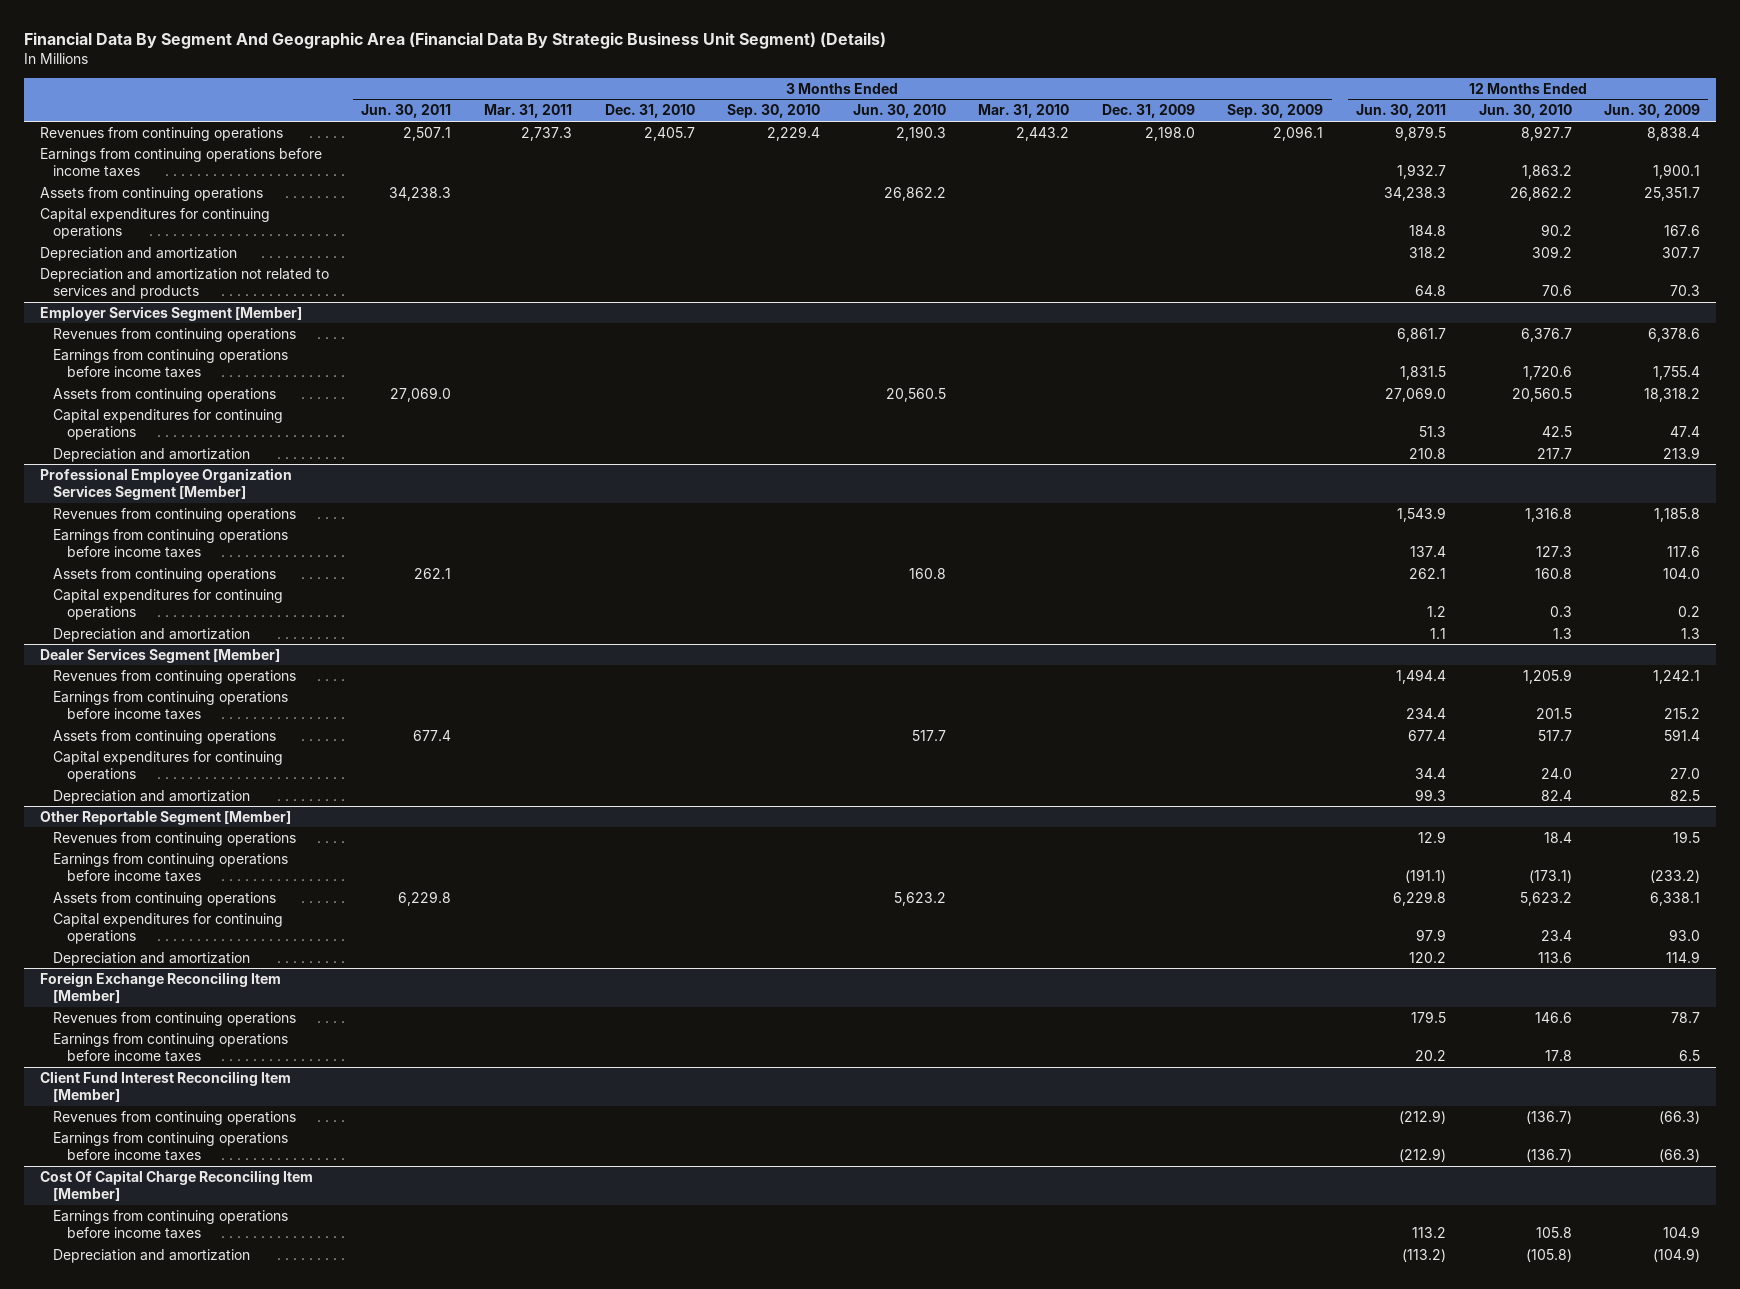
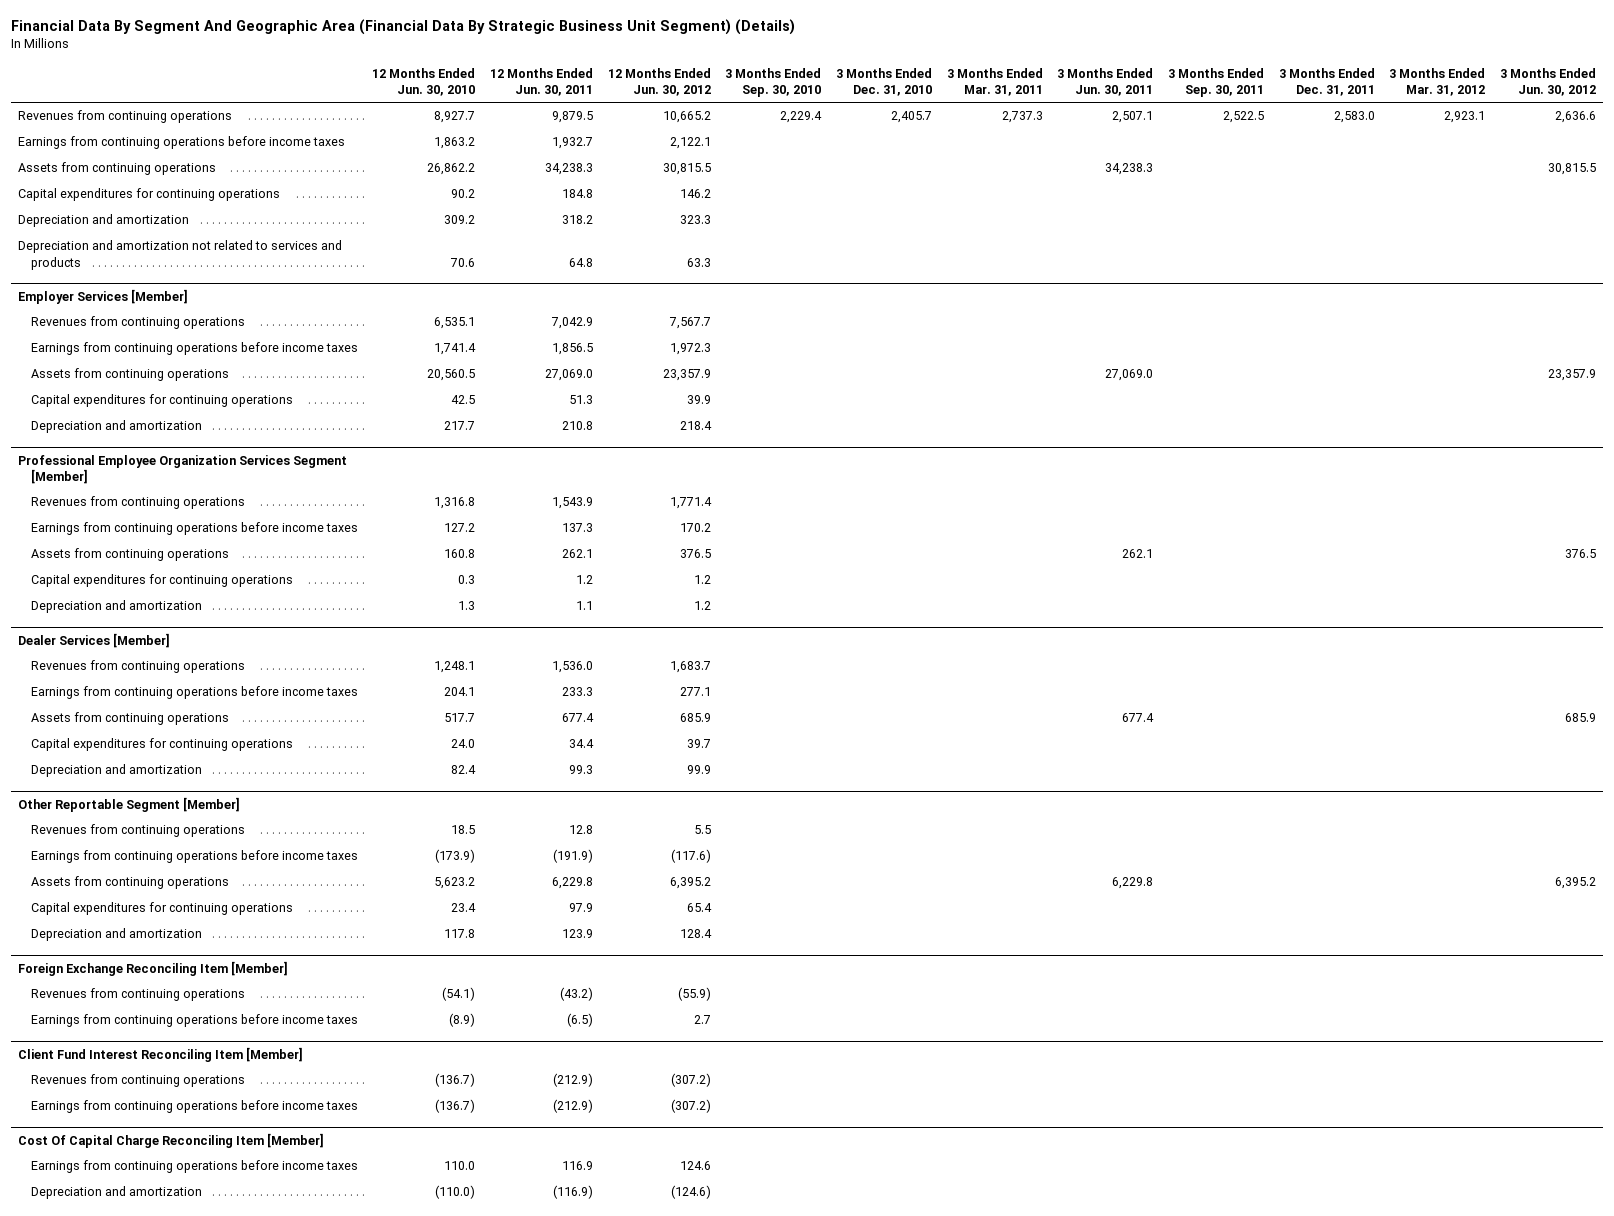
- | 3 Months Ended Jun. 30, 2011 | 3 Months Ended Mar. 31, 2011 | 3 Months Ended Dec. 31, 2010 | 3 Months Ended Sep. 30, 2010 | 3 Months Ended Jun. 30, 2010 | 3 Months Ended Mar. 31, 2010 | 3 Months Ended Dec. 31, 2009 | 3 Months Ended Sep. 30, 2009 | 12 Months Ended Jun. 30, 2011 | 12 Months Ended Jun. 30, 2010 | 12 Months Ended Jun. 30, 2009
+ | 12 Months Ended Jun. 30, 2010 | 12 Months Ended Jun. 30, 2011 | 12 Months Ended Jun. 30, 2012 | 3 Months Ended Sep. 30, 2010 | 3 Months Ended Dec. 31, 2010 | 3 Months Ended Mar. 31, 2011 | 3 Months Ended Jun. 30, 2011 | 3 Months Ended Sep. 30, 2011 | 3 Months Ended Dec. 31, 2011 | 3 Months Ended Mar. 31, 2012 | 3 Months Ended Jun. 30, 2012
- Employer Services Segment [Member]
- Revenues from continuing operations | | | | | | | | | 6,861.7 | 6,376.7 | 6,378.6
- Earnings from continuing operations before income taxes | | | | | | | | | 1,831.5 | 1,720.6 | 1,755.4
+ Employer Services [Member]
+ Revenues from continuing operations | 6,535.1 | 7,042.9 | 7,567.7 | | | | | | | |
+ Earnings from continuing operations before income taxes | 1,741.4 | 1,856.5 | 1,972.3 | | | | | | | |
@ Professional Employee Organization Services Segment [Member]
- Earnings from continuing operations before income taxes | | | | | | | | | 137.4 | 127.3 | 117.6
+ Earnings from continuing operations before income taxes | 127.2 | 137.3 | 170.2 | | | | | | | |
- Dealer Services Segment [Member]
- Revenues from continuing operations | | | | | | | | | 1,494.4 | 1,205.9 | 1,242.1
- Earnings from continuing operations before income taxes | | | | | | | | | 234.4 | 201.5 | 215.2
+ Dealer Services [Member]
+ Revenues from continuing operations | 1,248.1 | 1,536.0 | 1,683.7 | | | | | | | |
+ Earnings from continuing operations before income taxes | 204.1 | 233.3 | 277.1 | | | | | | | |
@ Other Reportable Segment [Member]
- Revenues from continuing operations | | | | | | | | | 12.9 | 18.4 | 19.5
- Earnings from continuing operations before income taxes | | | | | | | | | (191.1) | (173.1) | (233.2)
+ Revenues from continuing operations | 18.5 | 12.8 | 5.5 | | | | | | | |
+ Earnings from continuing operations before income taxes | (173.9) | (191.9) | (117.6) | | | | | | | |
- Depreciation and amortization | | | | | | | | | 120.2 | 113.6 | 114.9
+ Depreciation and amortization | 117.8 | 123.9 | 128.4 | | | | | | | |
@ Foreign Exchange Reconciling Item [Member]
- Revenues from continuing operations | | | | | | | | | 179.5 | 146.6 | 78.7
- Earnings from continuing operations before income taxes | | | | | | | | | 20.2 | 17.8 | 6.5
+ Revenues from continuing operations | (54.1) | (43.2) | (55.9) | | | | | | | |
+ Earnings from continuing operations before income taxes | (8.9) | (6.5) | 2.7 | | | | | | | |
@ Cost Of Capital Charge Reconciling Item [Member]
- Earnings from continuing operations before income taxes | | | | | | | | | 113.2 | 105.8 | 104.9
- Depreciation and amortization | | | | | | | | | (113.2) | (105.8) | (104.9)
+ Earnings from continuing operations before income taxes | 110.0 | 116.9 | 124.6 | | | | | | | |
+ Depreciation and amortization | (110.0) | (116.9) | (124.6) | | | | | | | |

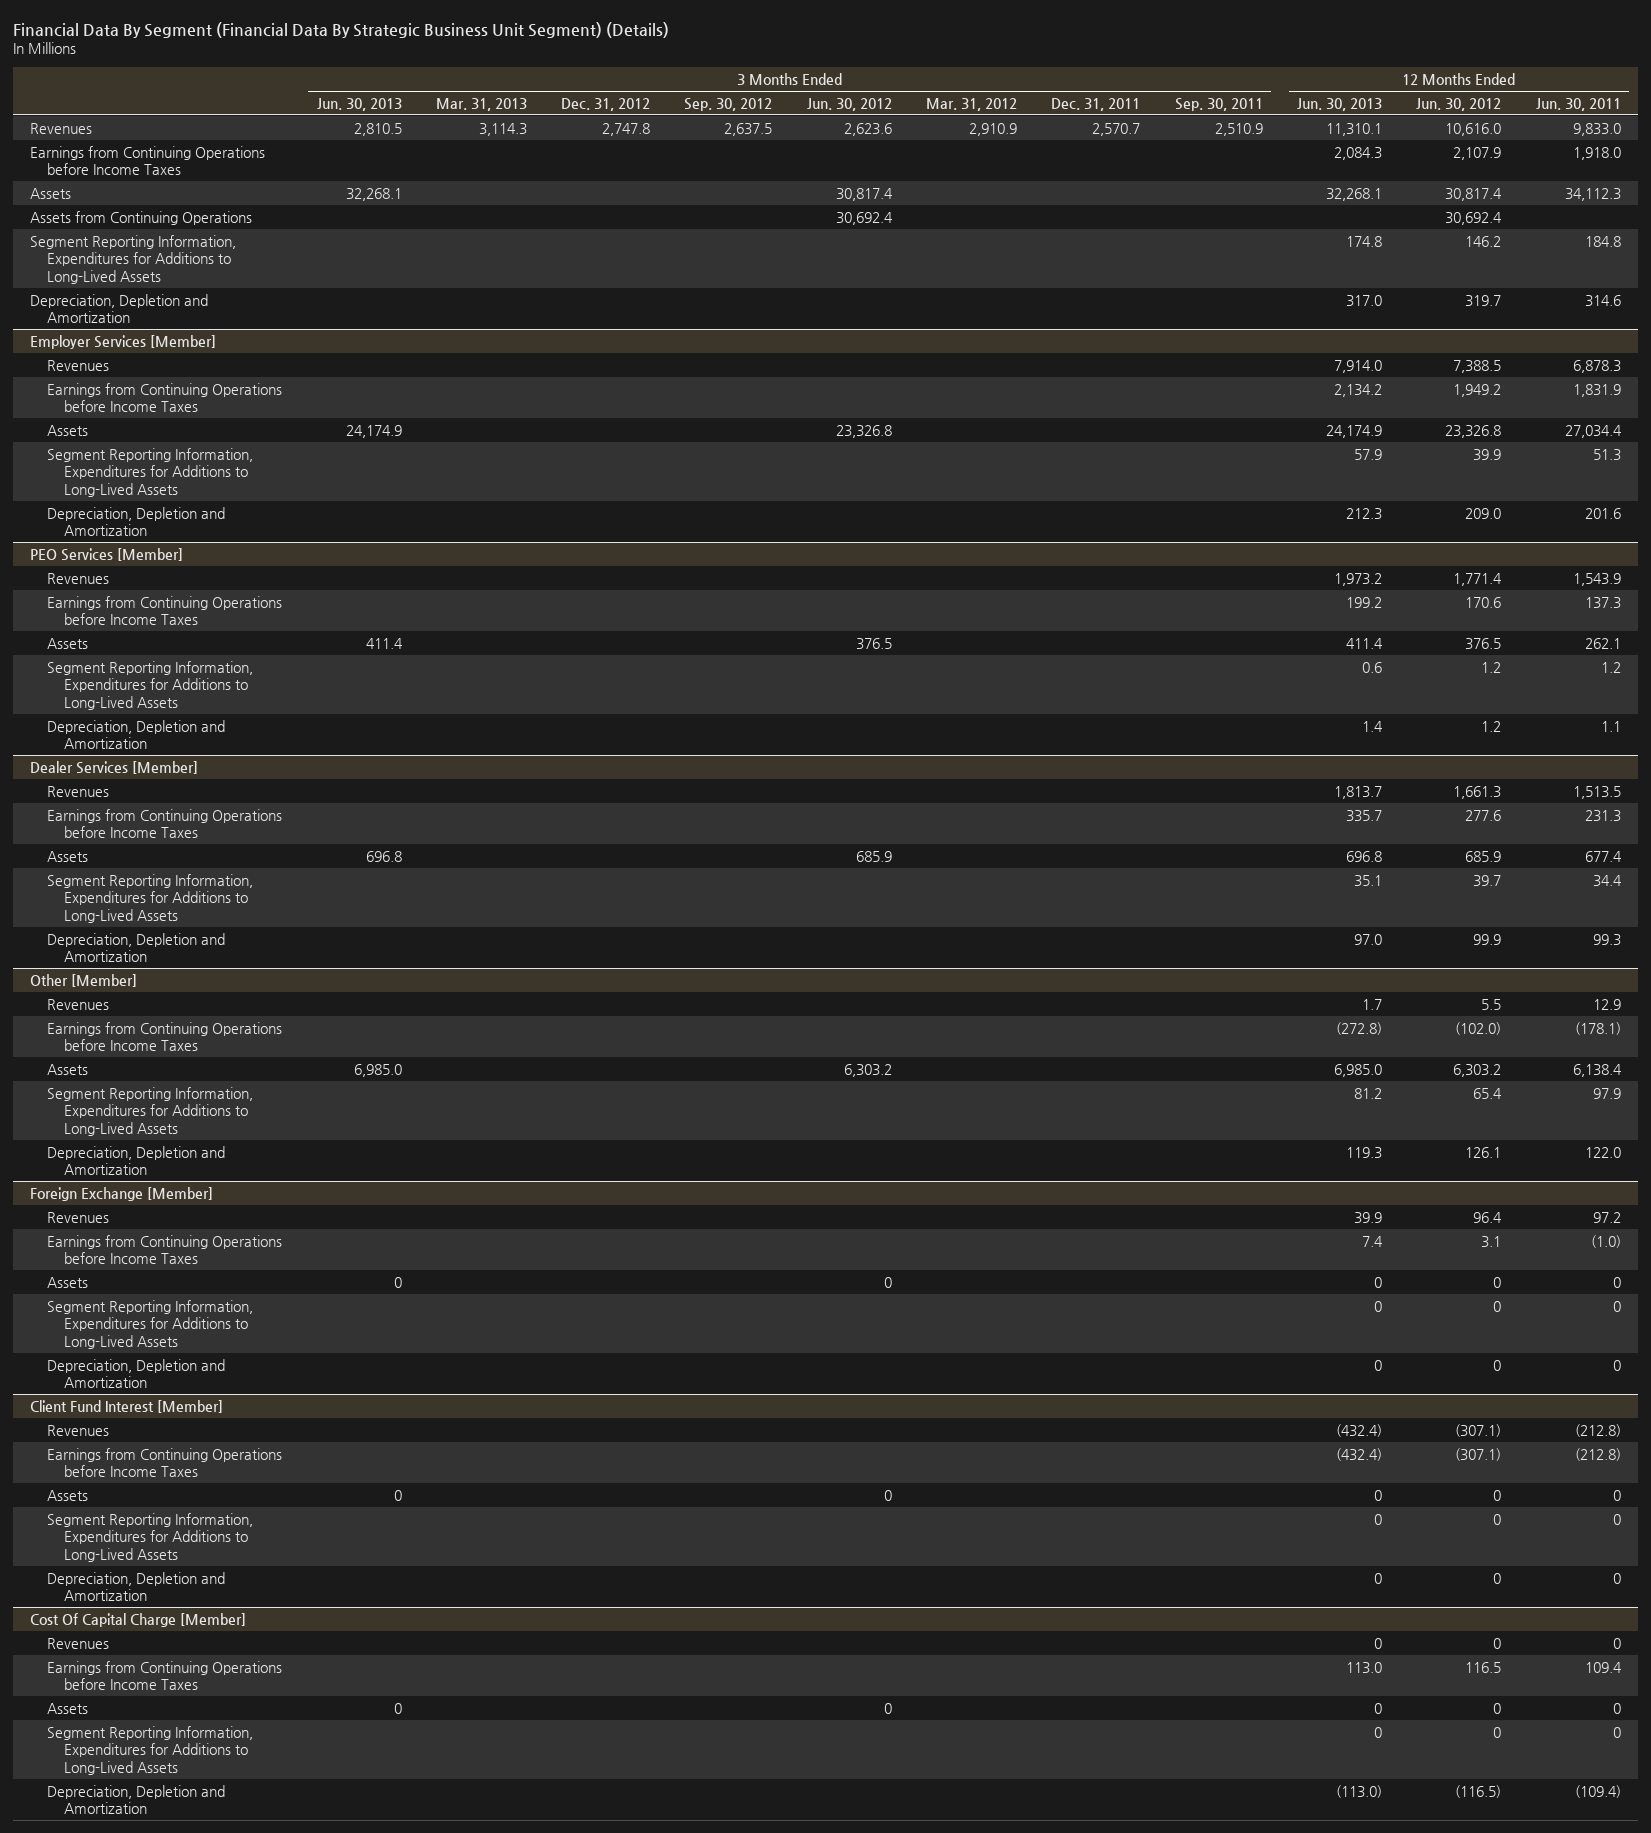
- Financial Data By Segment And Geographic Area (Financial Data By Strategic Business Unit Segment) (Details)
+ Financial Data By Segment (Financial Data By Strategic Business Unit Segment) (Details)
- | 12 Months Ended Jun. 30, 2010 | 12 Months Ended Jun. 30, 2011 | 12 Months Ended Jun. 30, 2012 | 3 Months Ended Sep. 30, 2010 | 3 Months Ended Dec. 31, 2010 | 3 Months Ended Mar. 31, 2011 | 3 Months Ended Jun. 30, 2011 | 3 Months Ended Sep. 30, 2011 | 3 Months Ended Dec. 31, 2011 | 3 Months Ended Mar. 31, 2012 | 3 Months Ended Jun. 30, 2012
+ | 3 Months Ended Jun. 30, 2013 | 3 Months Ended Mar. 31, 2013 | 3 Months Ended Dec. 31, 2012 | 3 Months Ended Sep. 30, 2012 | 3 Months Ended Jun. 30, 2012 | 3 Months Ended Mar. 31, 2012 | 3 Months Ended Dec. 31, 2011 | 3 Months Ended Sep. 30, 2011 | 12 Months Ended Jun. 30, 2013 | 12 Months Ended Jun. 30, 2012 | 12 Months Ended Jun. 30, 2011
- Revenues from continuing operations | 8,927.7 | 9,879.5 | 10,665.2 | 2,229.4 | 2,405.7 | 2,737.3 | 2,507.1 | 2,522.5 | 2,583.0 | 2,923.1 | 2,636.6
- Earnings from continuing operations before income taxes | 1,863.2 | 1,932.7 | 2,122.1 | | | | | | | |
- Assets from continuing operations | 26,862.2 | 34,238.3 | 30,815.5 | | | | 34,238.3 | | | | 30,815.5
- Capital expenditures for continuing operations | 90.2 | 184.8 | 146.2 | | | | | | | |
- Depreciation and amortization | 309.2 | 318.2 | 323.3 | | | | | | | |
- Depreciation and amortization not related to services and products | 70.6 | 64.8 | 63.3 | | | | | | | |
+ Revenues | 2,810.5 | 3,114.3 | 2,747.8 | 2,637.5 | 2,623.6 | 2,910.9 | 2,570.7 | 2,510.9 | 11,310.1 | 10,616.0 | 9,833.0
+ Earnings from Continuing Operations before Income Taxes | | | | | | | | | 2,084.3 | 2,107.9 | 1,918.0
+ Assets | 32,268.1 | | | | 30,817.4 | | | | 32,268.1 | 30,817.4 | 34,112.3
+ Assets from Continuing Operations | | | | | 30,692.4 | | | | | 30,692.4 |
+ Segment Reporting Information, Expenditures for Additions to Long-Lived Assets | | | | | | | | | 174.8 | 146.2 | 184.8
+ Depreciation, Depletion and Amortization | | | | | | | | | 317.0 | 319.7 | 314.6
@ Employer Services [Member]
- Revenues from continuing operations | 6,535.1 | 7,042.9 | 7,567.7 | | | | | | | |
- Earnings from continuing operations before income taxes | 1,741.4 | 1,856.5 | 1,972.3 | | | | | | | |
- Assets from continuing operations | 20,560.5 | 27,069.0 | 23,357.9 | | | | 27,069.0 | | | | 23,357.9
- Capital expenditures for continuing operations | 42.5 | 51.3 | 39.9 | | | | | | | |
- Depreciation and amortization | 217.7 | 210.8 | 218.4 | | | | | | | |
- Professional Employee Organization Services Segment [Member]
- Revenues from continuing operations | 1,316.8 | 1,543.9 | 1,771.4 | | | | | | | |
- Earnings from continuing operations before income taxes | 127.2 | 137.3 | 170.2 | | | | | | | |
- Assets from continuing operations | 160.8 | 262.1 | 376.5 | | | | 262.1 | | | | 376.5
- Capital expenditures for continuing operations | 0.3 | 1.2 | 1.2 | | | | | | | |
- Depreciation and amortization | 1.3 | 1.1 | 1.2 | | | | | | | |
@ Employer Services [Member]
+ Revenues | | | | | | | | | 7,914.0 | 7,388.5 | 6,878.3
+ Earnings from Continuing Operations before Income Taxes | | | | | | | | | 2,134.2 | 1,949.2 | 1,831.9
+ Assets | 24,174.9 | | | | 23,326.8 | | | | 24,174.9 | 23,326.8 | 27,034.4
+ Segment Reporting Information, Expenditures for Additions to Long-Lived Assets | | | | | | | | | 57.9 | 39.9 | 51.3
+ Depreciation, Depletion and Amortization | | | | | | | | | 212.3 | 209.0 | 201.6
+ PEO Services [Member]
+ Revenues | | | | | | | | | 1,973.2 | 1,771.4 | 1,543.9
+ Earnings from Continuing Operations before Income Taxes | | | | | | | | | 199.2 | 170.6 | 137.3
+ Assets | 411.4 | | | | 376.5 | | | | 411.4 | 376.5 | 262.1
+ Segment Reporting Information, Expenditures for Additions to Long-Lived Assets | | | | | | | | | 0.6 | 1.2 | 1.2
+ Depreciation, Depletion and Amortization | | | | | | | | | 1.4 | 1.2 | 1.1
@ Dealer Services [Member]
- Revenues from continuing operations | 1,248.1 | 1,536.0 | 1,683.7 | | | | | | | |
- Earnings from continuing operations before income taxes | 204.1 | 233.3 | 277.1 | | | | | | | |
- Assets from continuing operations | 517.7 | 677.4 | 685.9 | | | | 677.4 | | | | 685.9
- Capital expenditures for continuing operations | 24.0 | 34.4 | 39.7 | | | | | | | |
- Depreciation and amortization | 82.4 | 99.3 | 99.9 | | | | | | | |
- Other Reportable Segment [Member]
- Revenues from continuing operations | 18.5 | 12.8 | 5.5 | | | | | | | |
- Earnings from continuing operations before income taxes | (173.9) | (191.9) | (117.6) | | | | | | | |
- Assets from continuing operations | 5,623.2 | 6,229.8 | 6,395.2 | | | | 6,229.8 | | | | 6,395.2
- Capital expenditures for continuing operations | 23.4 | 97.9 | 65.4 | | | | | | | |
- Depreciation and amortization | 117.8 | 123.9 | 128.4 | | | | | | | |
- Foreign Exchange Reconciling Item [Member]
- Revenues from continuing operations | (54.1) | (43.2) | (55.9) | | | | | | | |
- Earnings from continuing operations before income taxes | (8.9) | (6.5) | 2.7 | | | | | | | |
- Client Fund Interest Reconciling Item [Member]
- Revenues from continuing operations | (136.7) | (212.9) | (307.2) | | | | | | | |
- Earnings from continuing operations before income taxes | (136.7) | (212.9) | (307.2) | | | | | | | |
- Cost Of Capital Charge Reconciling Item [Member]
- Earnings from continuing operations before income taxes | 110.0 | 116.9 | 124.6 | | | | | | | |
- Depreciation and amortization | (110.0) | (116.9) | (124.6) | | | | | | | |
@ Dealer Services [Member]
+ Revenues | | | | | | | | | 1,813.7 | 1,661.3 | 1,513.5
+ Earnings from Continuing Operations before Income Taxes | | | | | | | | | 335.7 | 277.6 | 231.3
+ Assets | 696.8 | | | | 685.9 | | | | 696.8 | 685.9 | 677.4
+ Segment Reporting Information, Expenditures for Additions to Long-Lived Assets | | | | | | | | | 35.1 | 39.7 | 34.4
+ Depreciation, Depletion and Amortization | | | | | | | | | 97.0 | 99.9 | 99.3
+ Other [Member]
+ Revenues | | | | | | | | | 1.7 | 5.5 | 12.9
+ Earnings from Continuing Operations before Income Taxes | | | | | | | | | (272.8) | (102.0) | (178.1)
+ Assets | 6,985.0 | | | | 6,303.2 | | | | 6,985.0 | 6,303.2 | 6,138.4
+ Segment Reporting Information, Expenditures for Additions to Long-Lived Assets | | | | | | | | | 81.2 | 65.4 | 97.9
+ Depreciation, Depletion and Amortization | | | | | | | | | 119.3 | 126.1 | 122.0
+ Foreign Exchange [Member]
+ Revenues | | | | | | | | | 39.9 | 96.4 | 97.2
+ Earnings from Continuing Operations before Income Taxes | | | | | | | | | 7.4 | 3.1 | (1.0)
+ Assets | 0 | | | | 0 | | | | 0 | 0 | 0
+ Segment Reporting Information, Expenditures for Additions to Long-Lived Assets | | | | | | | | | 0 | 0 | 0
+ Depreciation, Depletion and Amortization | | | | | | | | | 0 | 0 | 0
+ Client Fund Interest [Member]
+ Revenues | | | | | | | | | (432.4) | (307.1) | (212.8)
+ Earnings from Continuing Operations before Income Taxes | | | | | | | | | (432.4) | (307.1) | (212.8)
+ Assets | 0 | | | | 0 | | | | 0 | 0 | 0
+ Segment Reporting Information, Expenditures for Additions to Long-Lived Assets | | | | | | | | | 0 | 0 | 0
+ Depreciation, Depletion and Amortization | | | | | | | | | 0 | 0 | 0
+ Cost Of Capital Charge [Member]
+ Revenues | | | | | | | | | 0 | 0 | 0
+ Earnings from Continuing Operations before Income Taxes | | | | | | | | | 113.0 | 116.5 | 109.4
+ Assets | 0 | | | | 0 | | | | 0 | 0 | 0
+ Segment Reporting Information, Expenditures for Additions to Long-Lived Assets | | | | | | | | | 0 | 0 | 0
+ Depreciation, Depletion and Amortization | | | | | | | | | (113.0) | (116.5) | (109.4)

